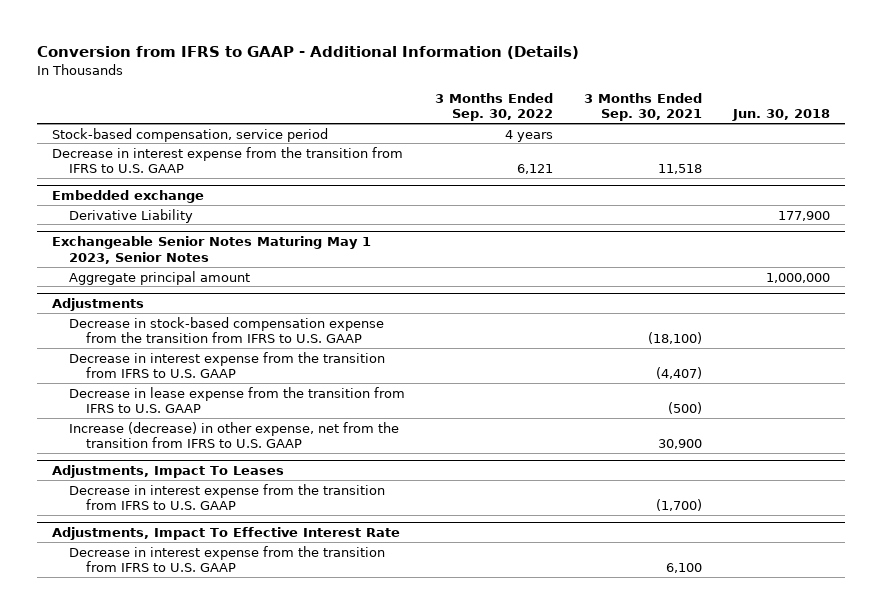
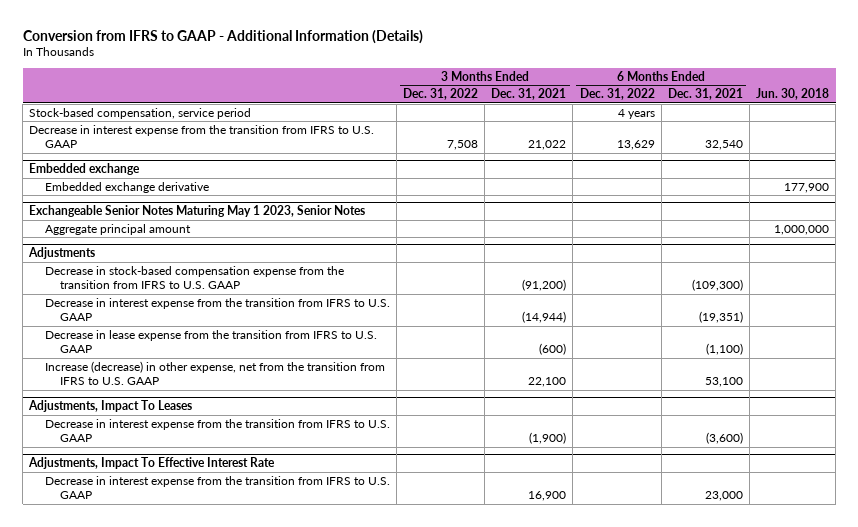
- | 3 Months Ended Sep. 30, 2022 | 3 Months Ended Sep. 30, 2021 | Jun. 30, 2018
+ | 3 Months Ended Dec. 31, 2022 | 3 Months Ended Dec. 31, 2021 | 6 Months Ended Dec. 31, 2022 | 6 Months Ended Dec. 31, 2021 | Jun. 30, 2018
@ Embedded exchange
- Derivative Liability | | | 177,900
+ Embedded exchange derivative | | | | | 177,900

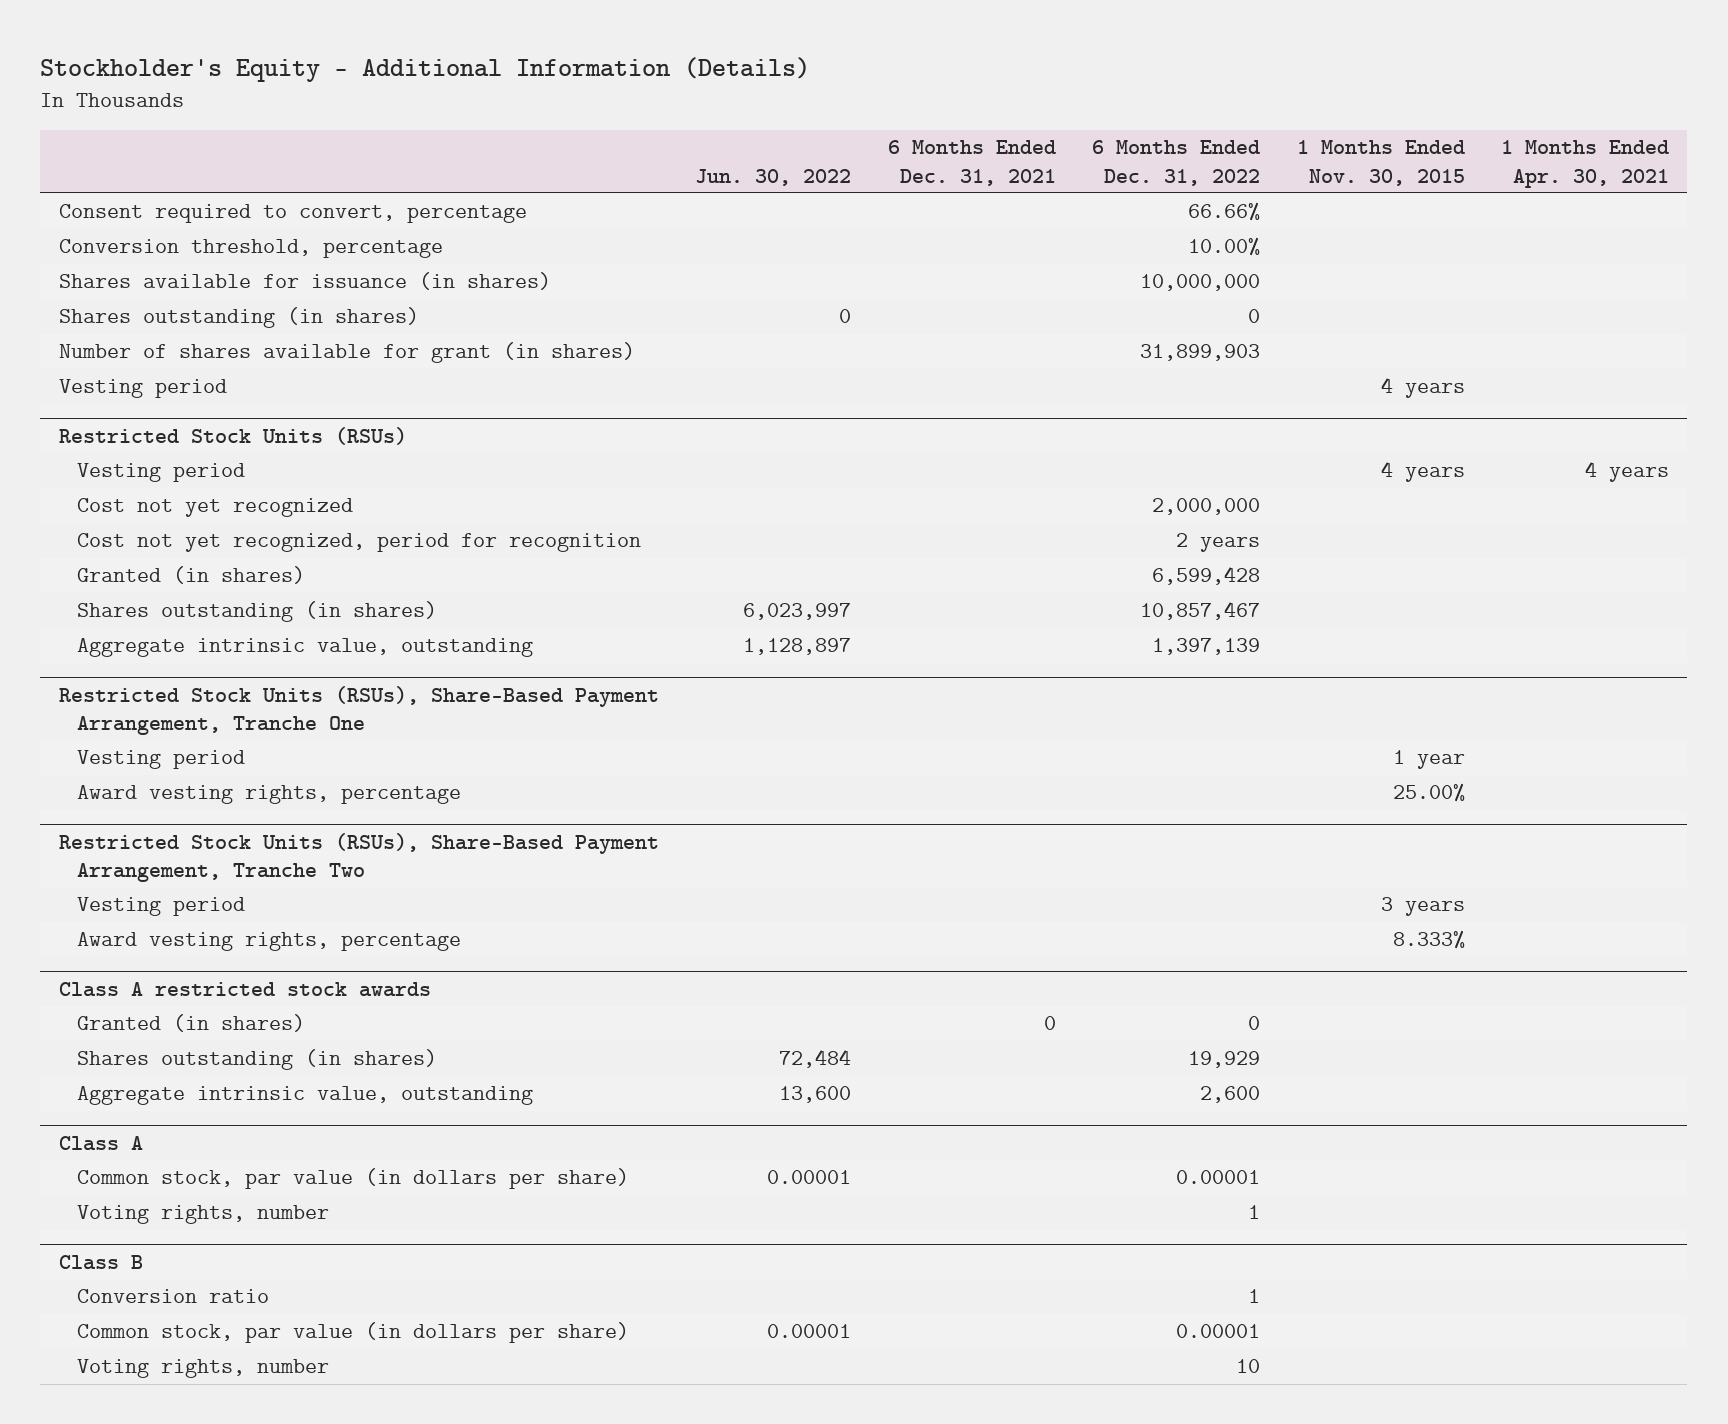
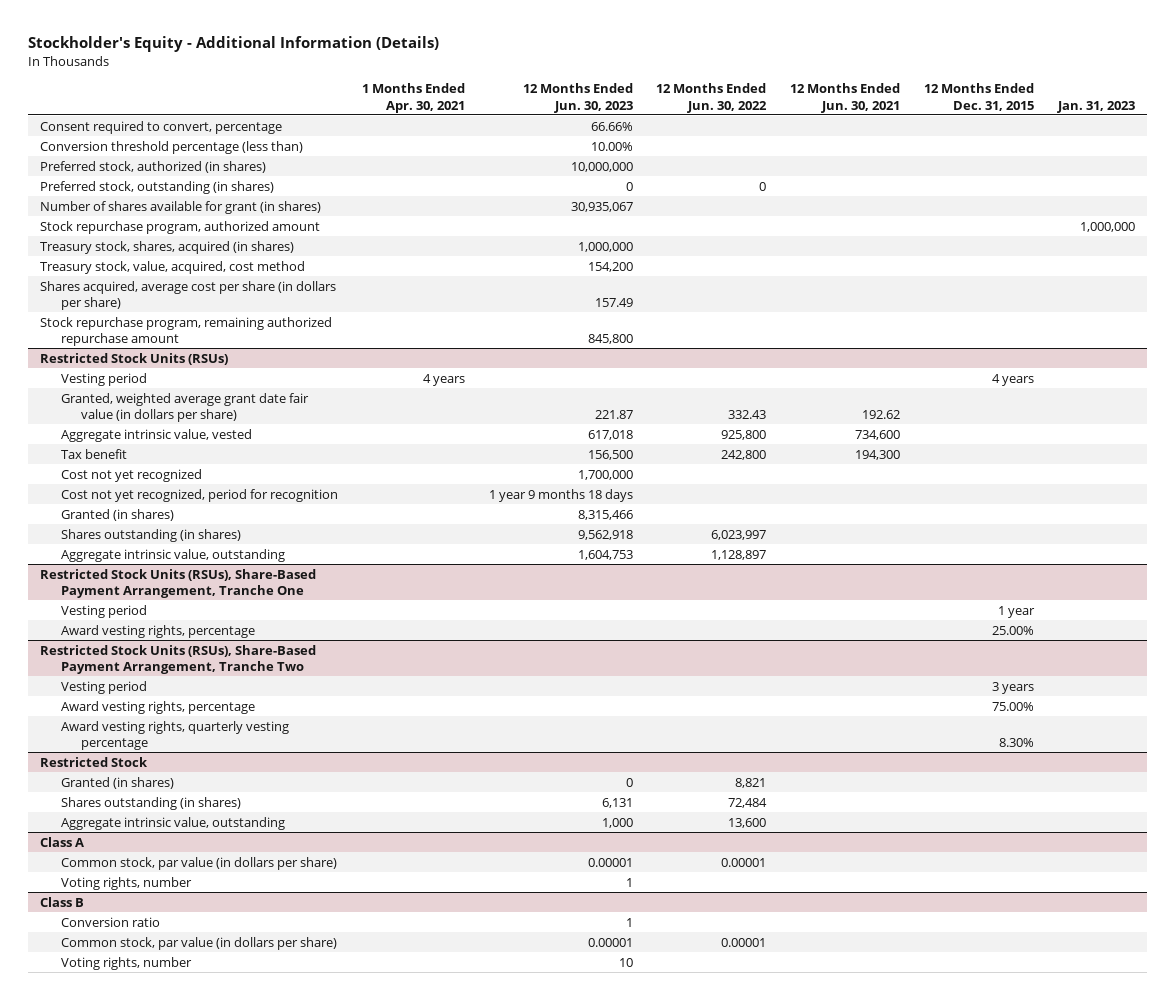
- | Jun. 30, 2022 | 6 Months Ended Dec. 31, 2021 | 6 Months Ended Dec. 31, 2022 | 1 Months Ended Nov. 30, 2015 | 1 Months Ended Apr. 30, 2021
+ | 1 Months Ended Apr. 30, 2021 | 12 Months Ended Jun. 30, 2023 | 12 Months Ended Jun. 30, 2022 | 12 Months Ended Jun. 30, 2021 | 12 Months Ended Dec. 31, 2015 | Jan. 31, 2023
- Conversion threshold, percentage | | | 10.00% | |
- Shares available for issuance (in shares) | | | 10,000,000 | |
- Shares outstanding (in shares) | 0 | | 0 | |
+ Conversion threshold percentage (less than) | | 10.00% | | | |
+ Preferred stock, authorized (in shares) | | 10,000,000 | | | |
+ Preferred stock, outstanding (in shares) | | 0 | 0 | | |
- Vesting period | | | | 4 years |
+ Stock repurchase program, authorized amount | | | | | | 1,000,000
+ Treasury stock, shares, acquired (in shares) | | 1,000,000 | | | |
+ Treasury stock, value, acquired, cost method | | 154,200 | | | |
+ Shares acquired, average cost per share (in dollars per share) | | 157.49 | | | |
+ Stock repurchase program, remaining authorized repurchase amount | | 845,800 | | | |
@ Restricted Stock Units (RSUs)
+ Granted, weighted average grant date fair value (in dollars per share) | | 221.87 | 332.43 | 192.62 | |
+ Aggregate intrinsic value, vested | | 617,018 | 925,800 | 734,600 | |
+ Tax benefit | | 156,500 | 242,800 | 194,300 | |
- Class A restricted stock awards
@ Restricted Stock Units (RSUs), Share-Based Payment Arrangement, Tranche Two
+ Award vesting rights, quarterly vesting percentage | | | | | 8.30% |
+ Restricted Stock

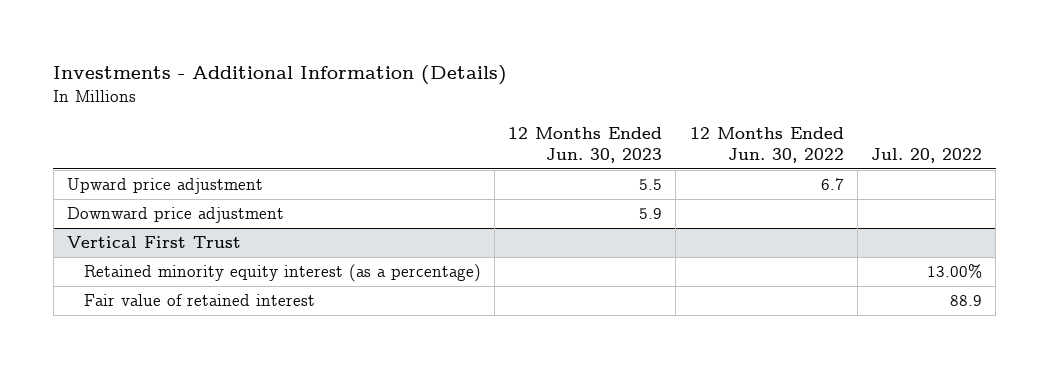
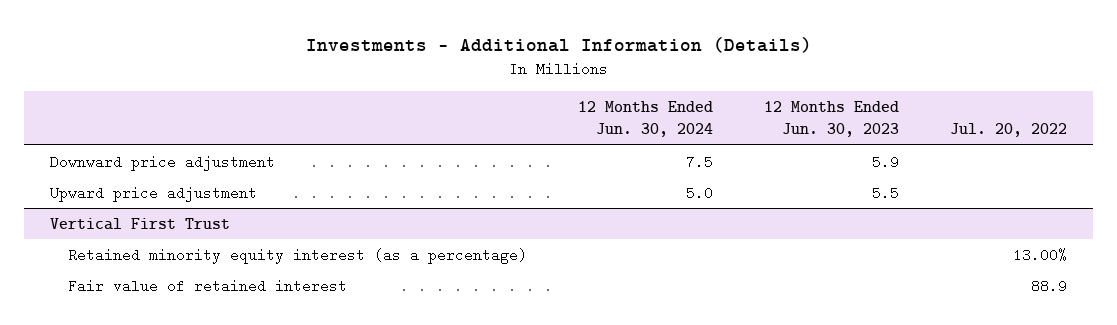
- | 12 Months Ended Jun. 30, 2023 | 12 Months Ended Jun. 30, 2022 | Jul. 20, 2022
+ | 12 Months Ended Jun. 30, 2024 | 12 Months Ended Jun. 30, 2023 | Jul. 20, 2022
moved down: Upward price adjustment | 5.0 | 5.5 |

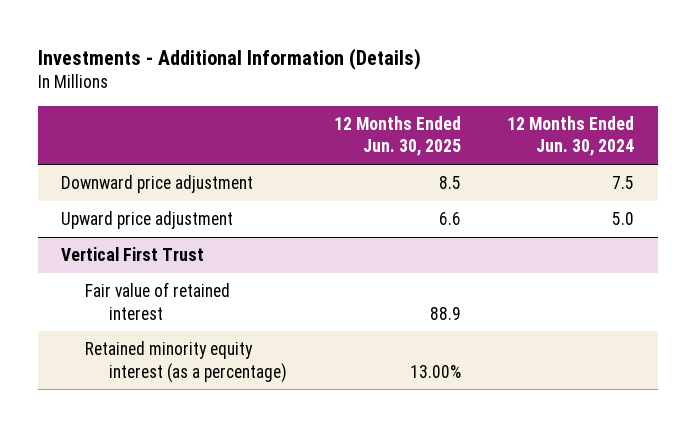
- | 12 Months Ended Jun. 30, 2024 | 12 Months Ended Jun. 30, 2023 | Jul. 20, 2022
+ | 12 Months Ended Jun. 30, 2025 | 12 Months Ended Jun. 30, 2024
@ Vertical First Trust
moved down: Retained minority equity interest (as a percentage) | 13.00% |

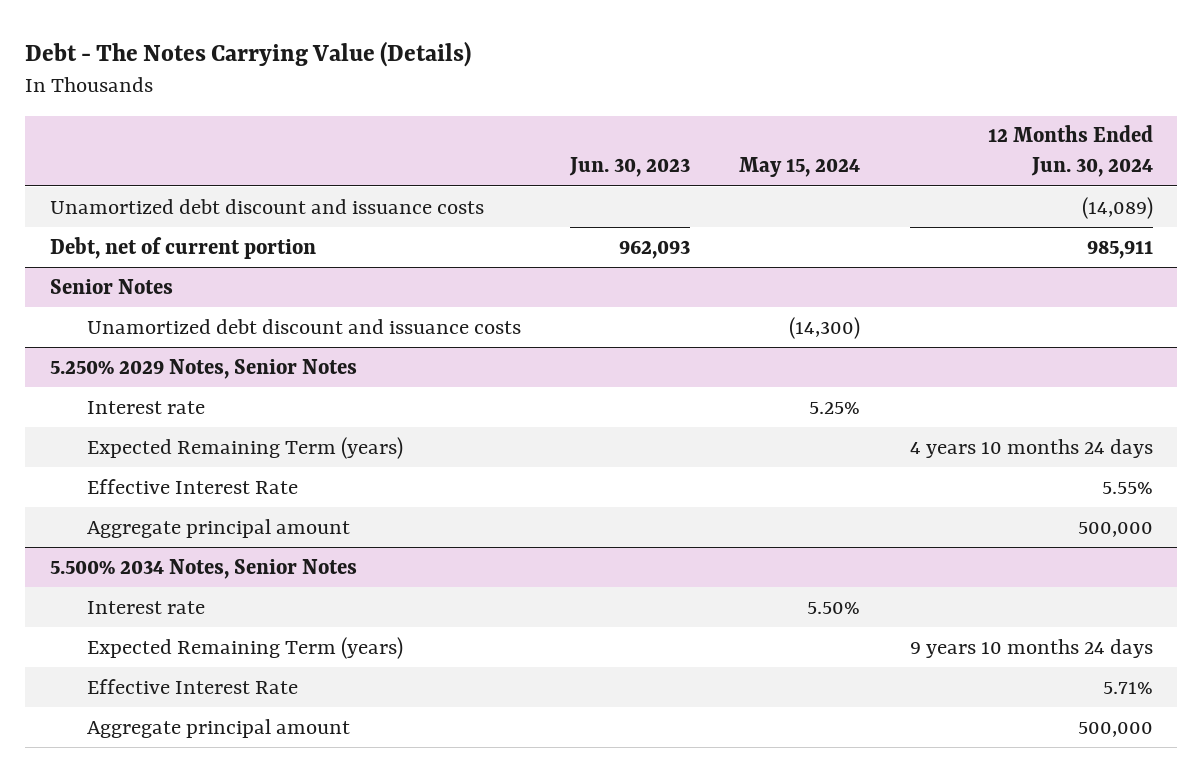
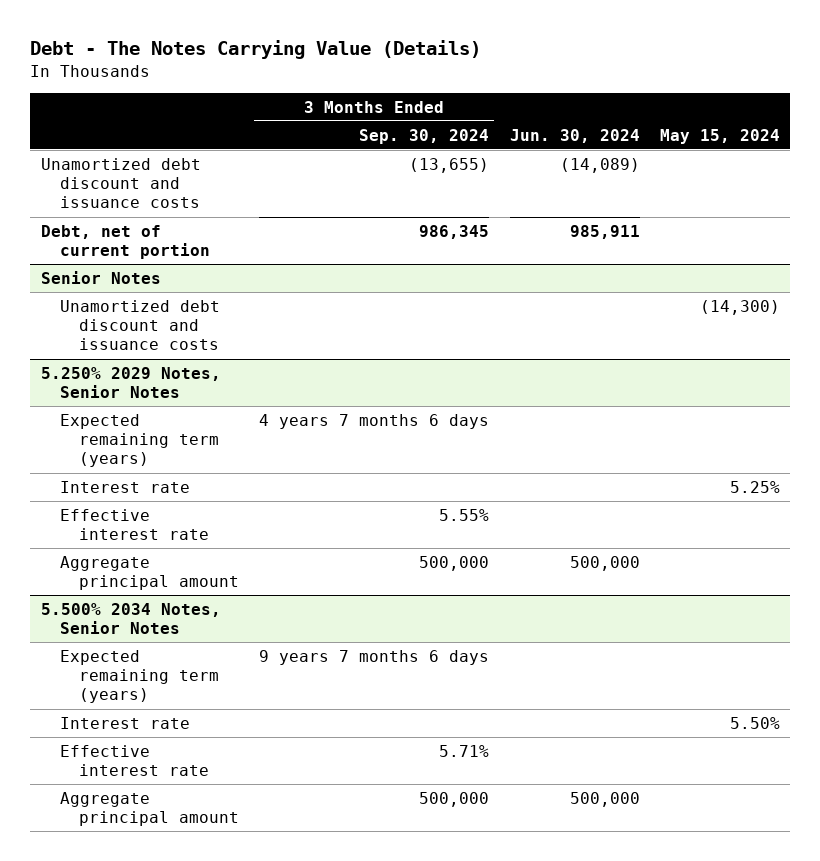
- | Jun. 30, 2023 | May 15, 2024 | 12 Months Ended Jun. 30, 2024
+ | 3 Months Ended Sep. 30, 2024 | Jun. 30, 2024 | May 15, 2024
@ 5.250% 2029 Notes, Senior Notes
+ Expected remaining term (years) | 4 years 7 months 6 days | |
- Expected Remaining Term (years) | | | 4 years 10 months 24 days
- Effective Interest Rate | | | 5.55%
+ Effective interest rate | 5.55% | |
@ 5.500% 2034 Notes, Senior Notes
+ Expected remaining term (years) | 9 years 7 months 6 days | |
- Expected Remaining Term (years) | | | 9 years 10 months 24 days
- Effective Interest Rate | | | 5.71%
+ Effective interest rate | 5.71% | |

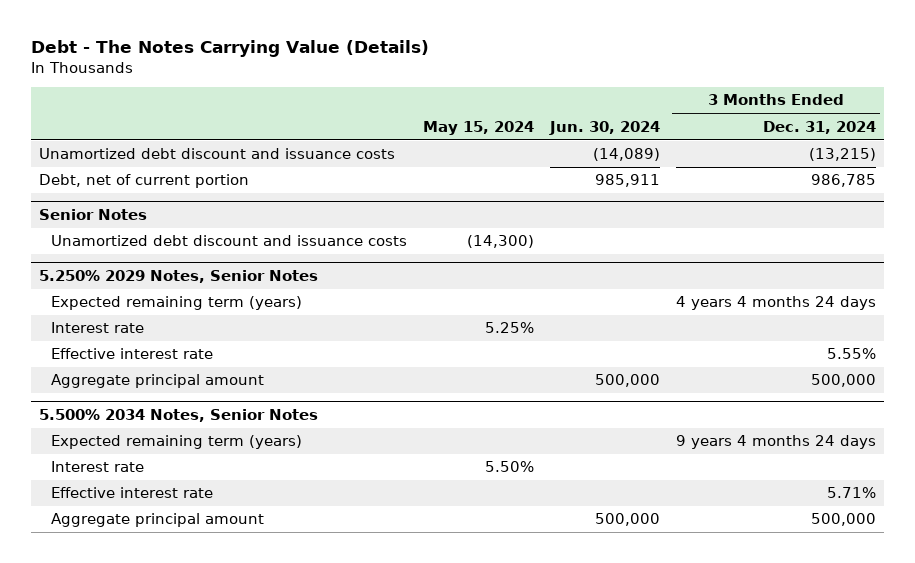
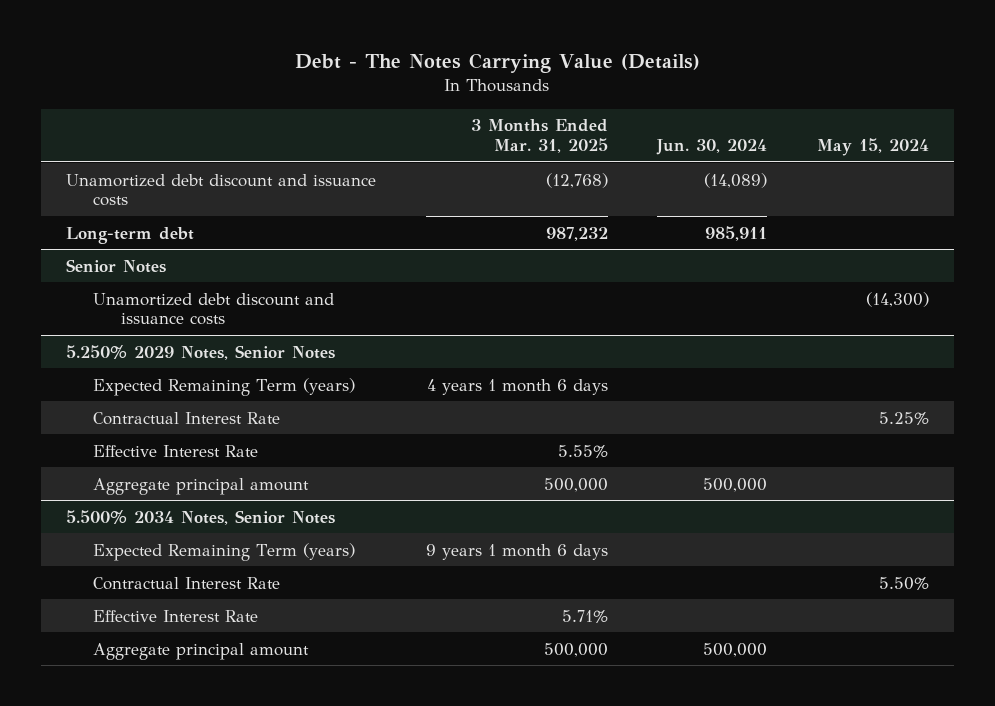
- | May 15, 2024 | Jun. 30, 2024 | 3 Months Ended Dec. 31, 2024
+ | 3 Months Ended Mar. 31, 2025 | Jun. 30, 2024 | May 15, 2024
- Debt, net of current portion | | 985,911 | 986,785
+ Long-term debt | 987,232 | 985,911 |
@ 5.250% 2029 Notes, Senior Notes
- Expected remaining term (years) | | | 4 years 4 months 24 days
- Interest rate | 5.25% | |
- Effective interest rate | | | 5.55%
+ Expected Remaining Term (years) | 4 years 1 month 6 days | |
+ Contractual Interest Rate | | | 5.25%
+ Effective Interest Rate | 5.55% | |
@ 5.500% 2034 Notes, Senior Notes
- Expected remaining term (years) | | | 9 years 4 months 24 days
- Interest rate | 5.50% | |
- Effective interest rate | | | 5.71%
+ Expected Remaining Term (years) | 9 years 1 month 6 days | |
+ Contractual Interest Rate | | | 5.50%
+ Effective Interest Rate | 5.71% | |

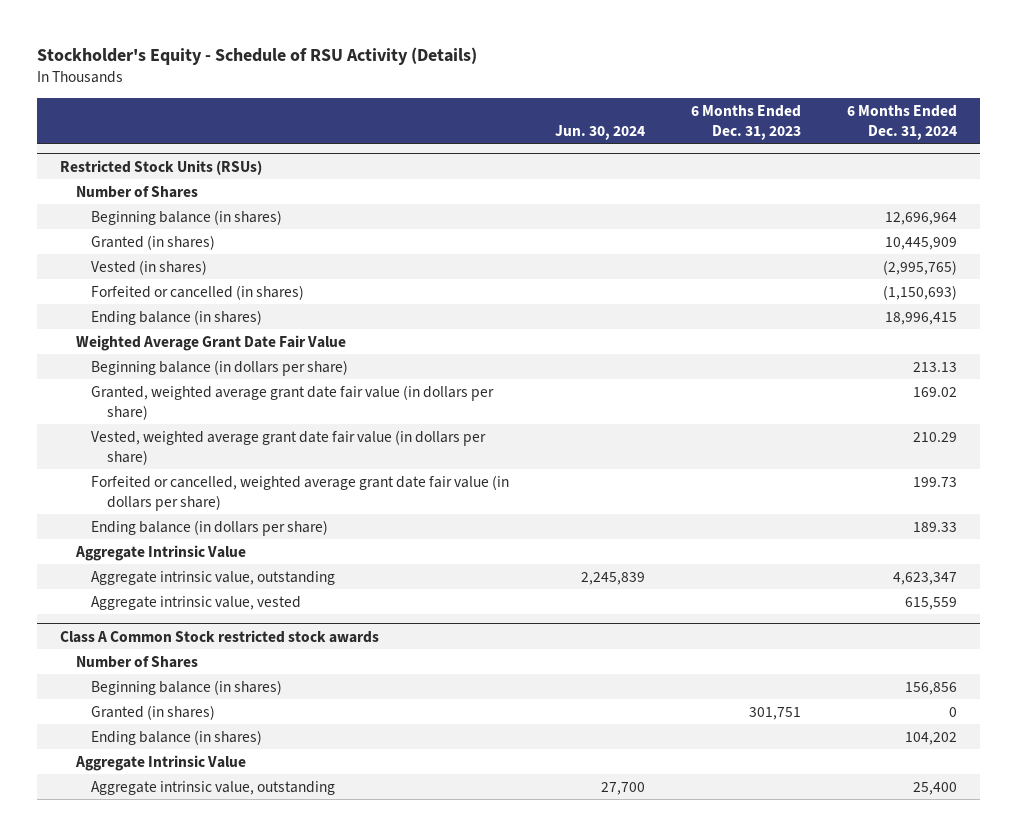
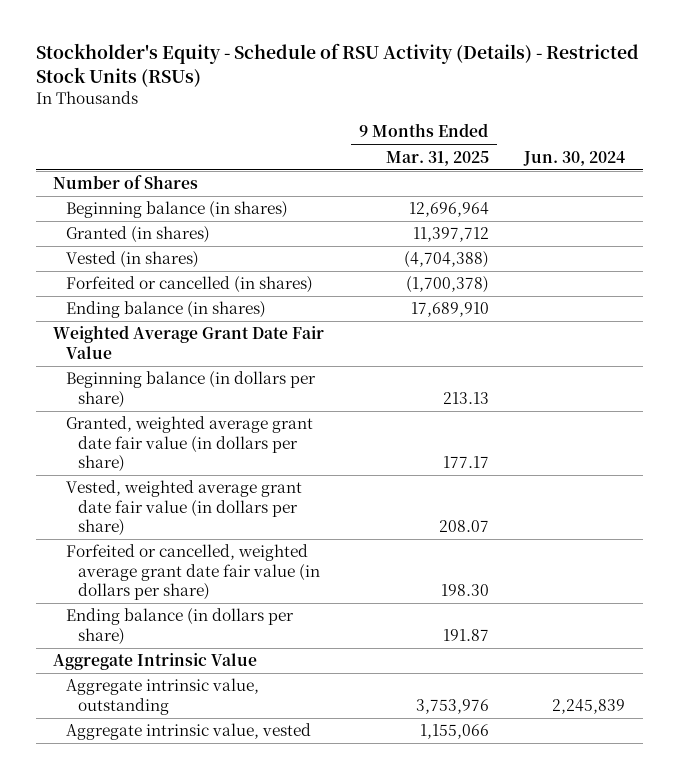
- Stockholder's Equity - Schedule of RSU Activity (Details)
+ Stockholder's Equity - Schedule of RSU Activity (Details) - Restricted Stock Units (RSUs)
- | Jun. 30, 2024 | 6 Months Ended Dec. 31, 2023 | 6 Months Ended Dec. 31, 2024
+ | 9 Months Ended Mar. 31, 2025 | Jun. 30, 2024
- Restricted Stock Units (RSUs)
- Class A Common Stock restricted stock awards
- Number of Shares
- Beginning balance (in shares) | | | 156,856
- Granted (in shares) | | 301,751 | 0
- Ending balance (in shares) | | | 104,202
- Aggregate Intrinsic Value
- Aggregate intrinsic value, outstanding | 27,700 | | 25,400

